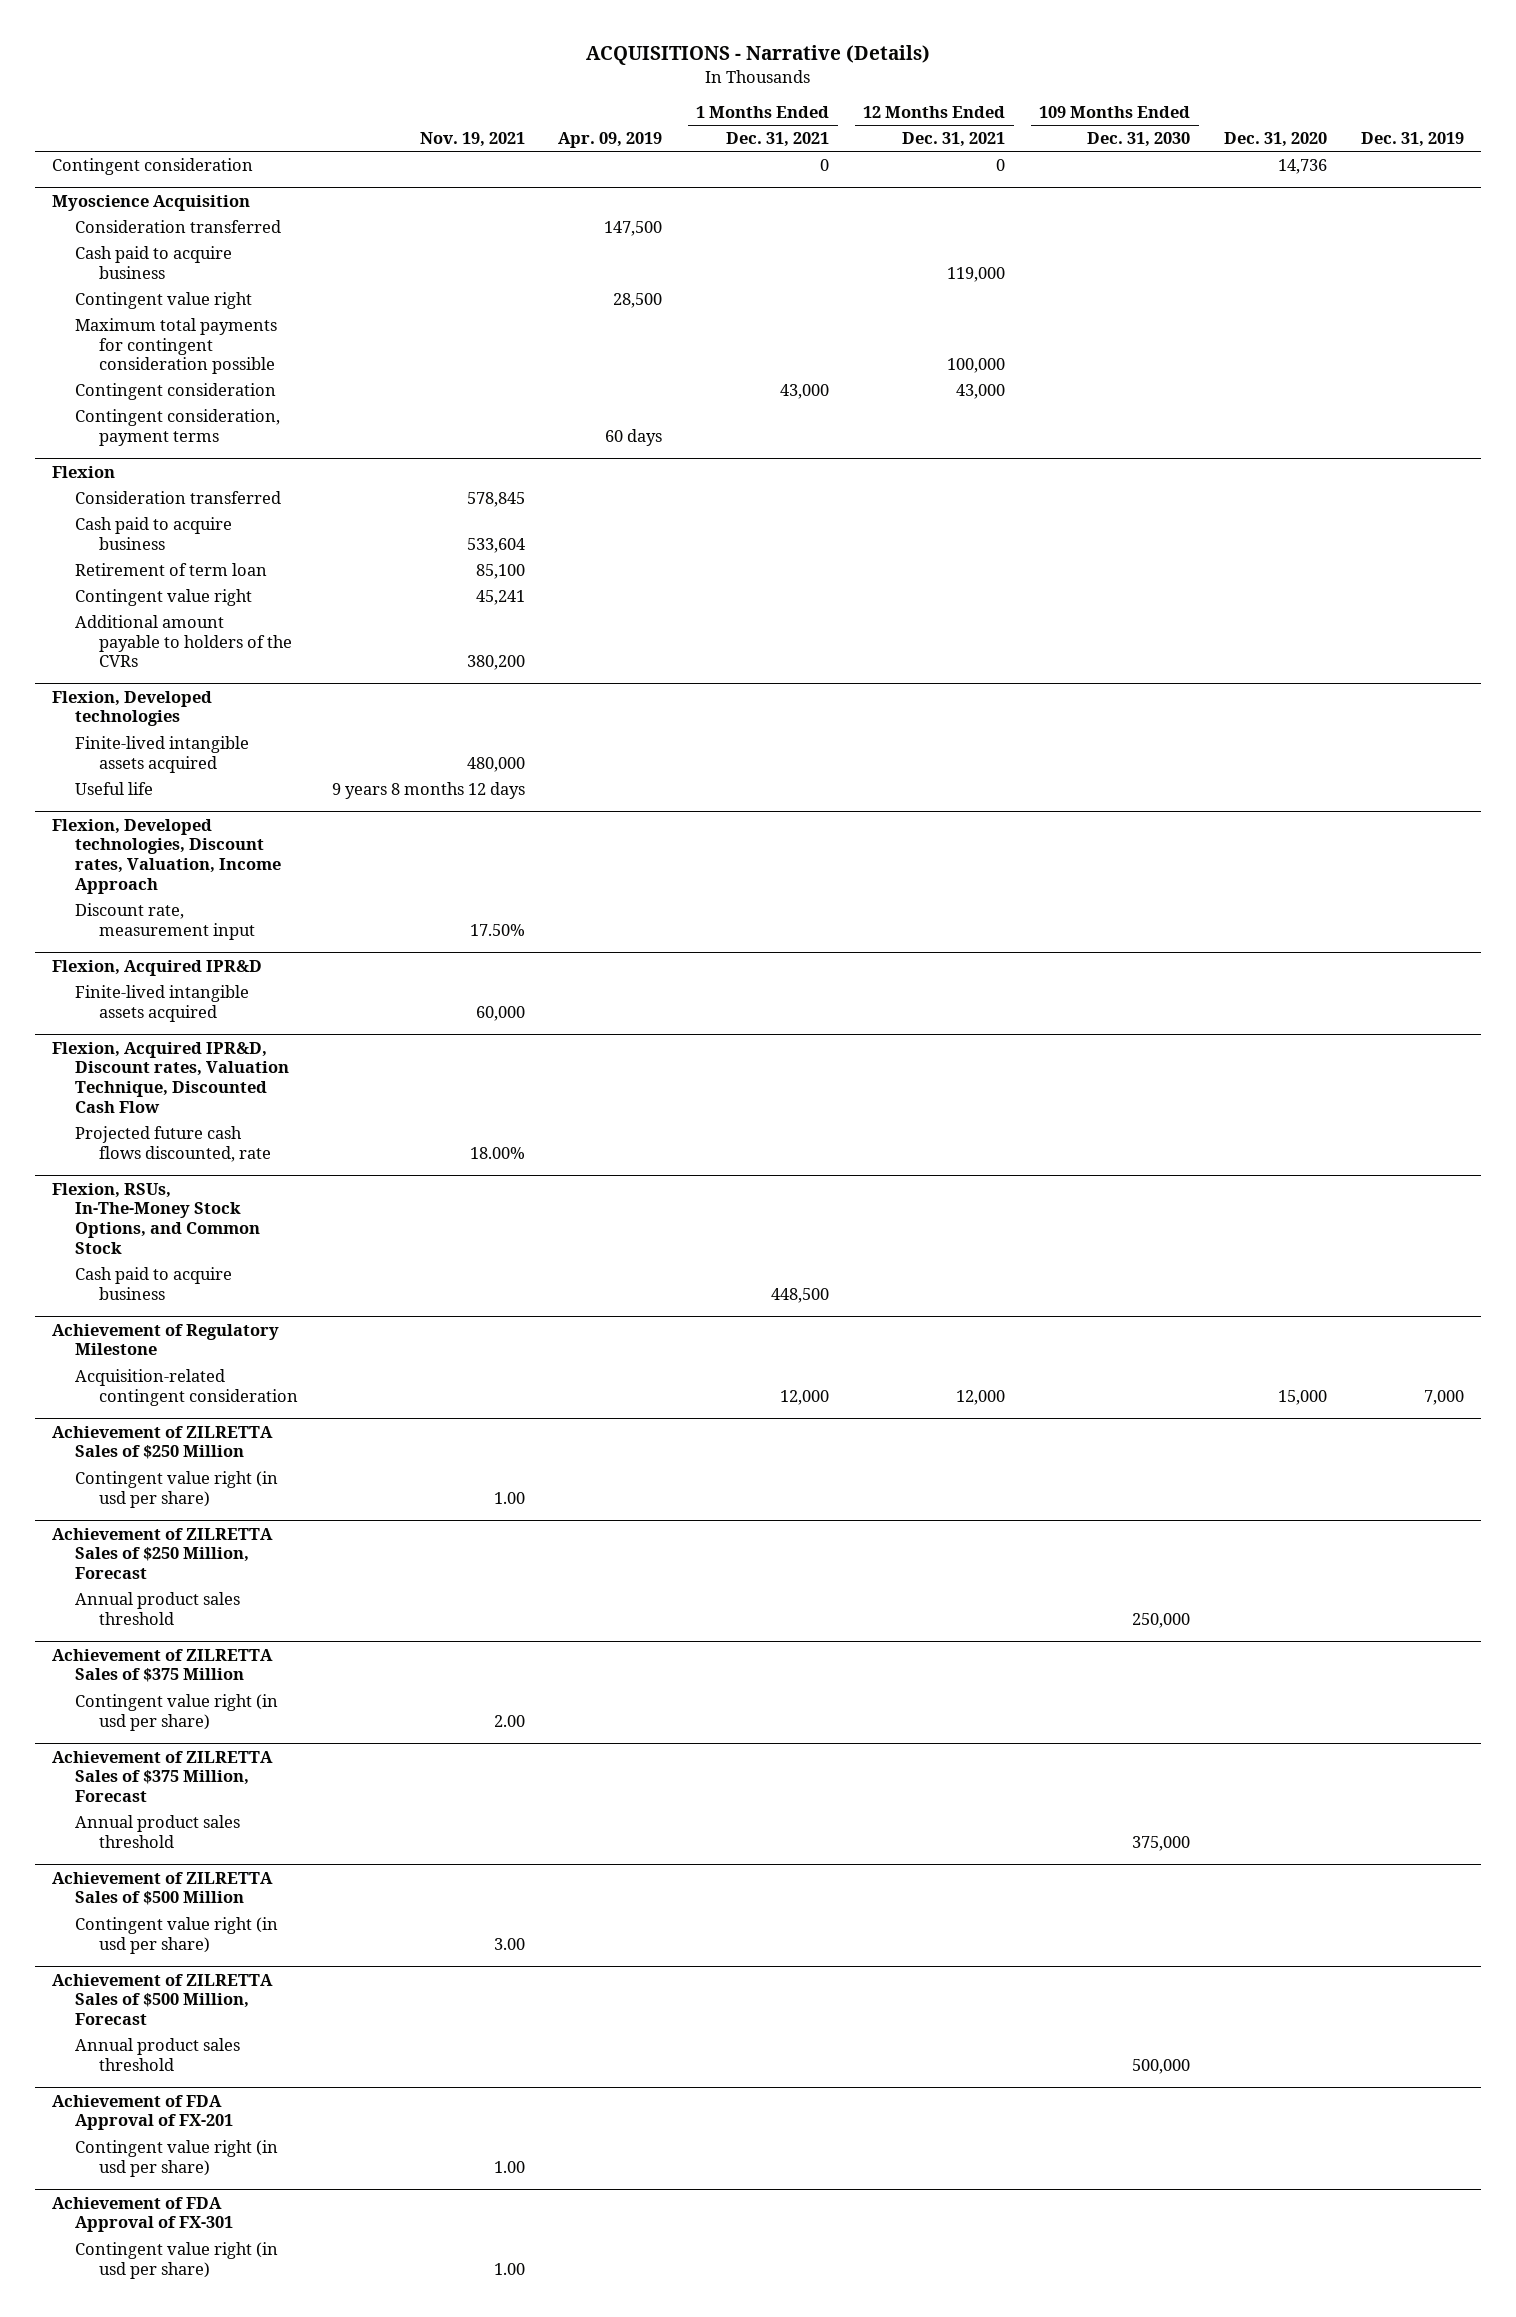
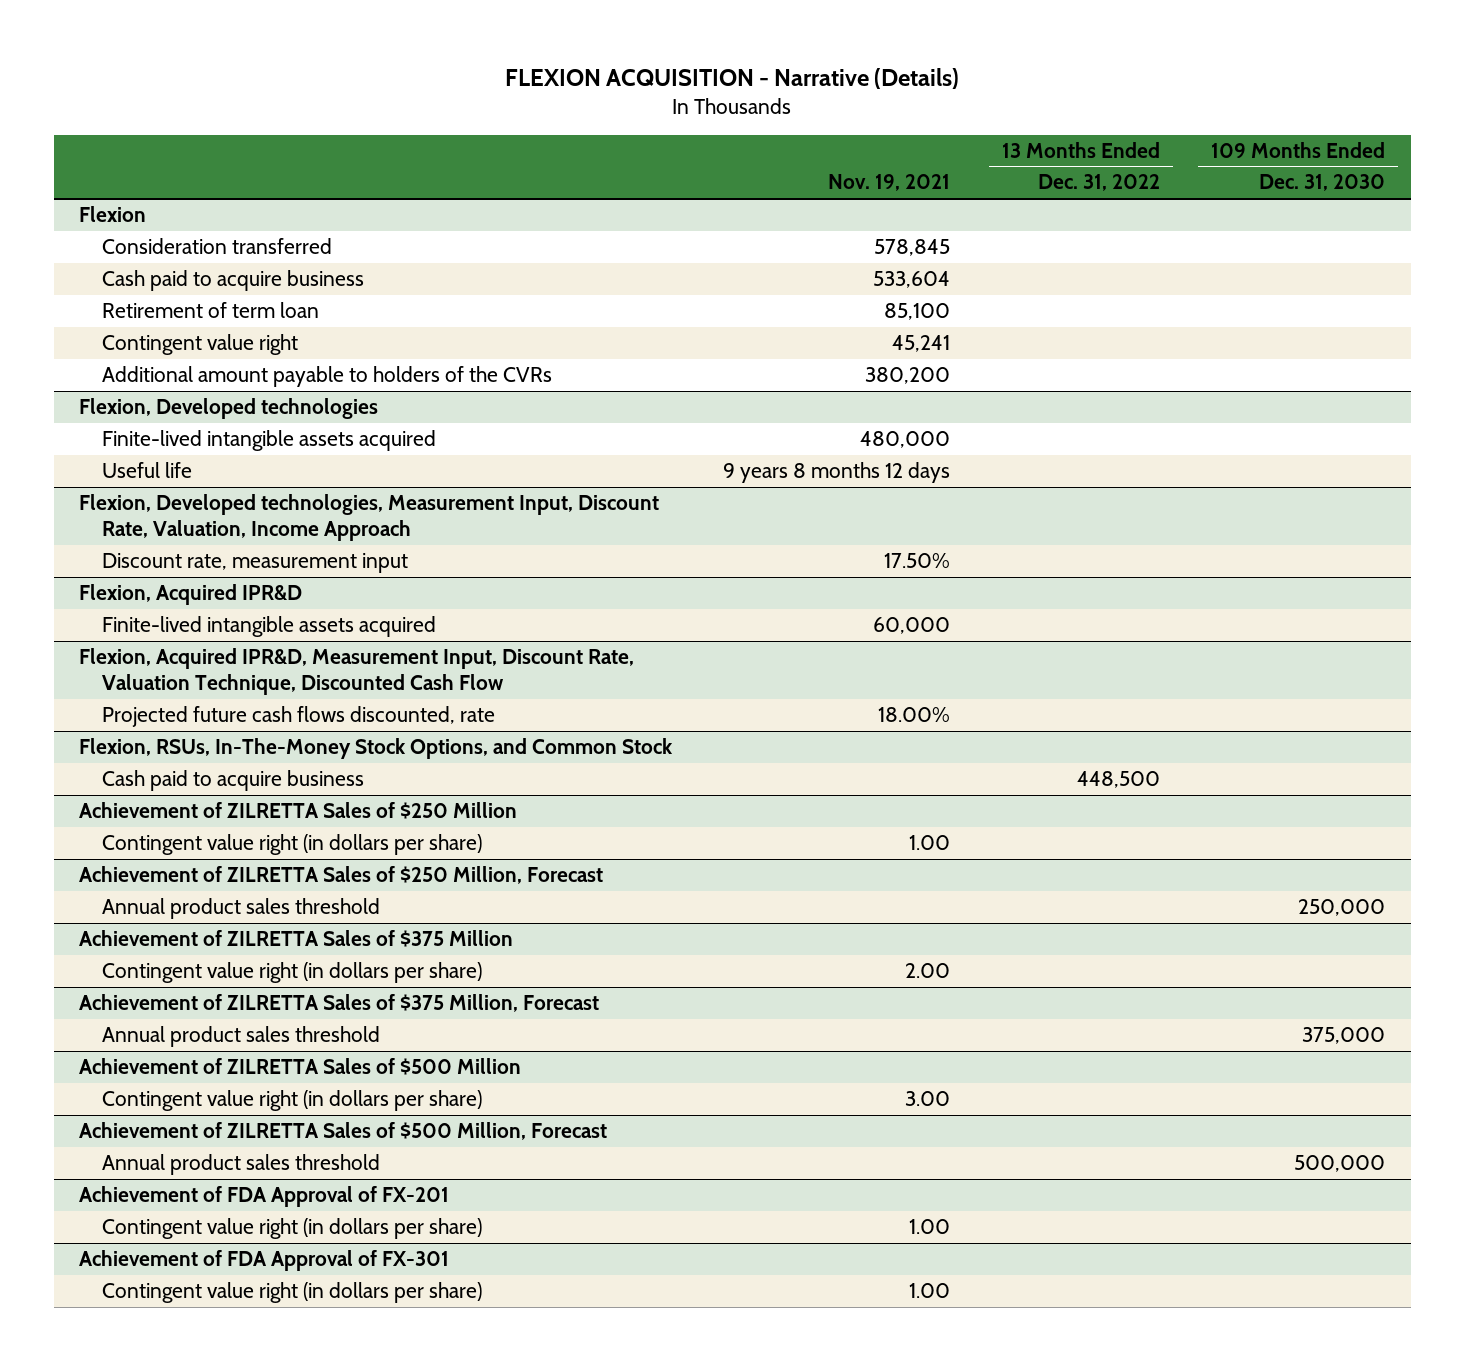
- ACQUISITIONS - Narrative (Details)
+ FLEXION ACQUISITION - Narrative (Details)
- | Nov. 19, 2021 | Apr. 09, 2019 | 1 Months Ended Dec. 31, 2021 | 12 Months Ended Dec. 31, 2021 | 109 Months Ended Dec. 31, 2030 | Dec. 31, 2020 | Dec. 31, 2019
+ | Nov. 19, 2021 | 13 Months Ended Dec. 31, 2022 | 109 Months Ended Dec. 31, 2030
- Contingent consideration | | | 0 | 0 | | 14,736 |
- Myoscience Acquisition
- Consideration transferred | | 147,500 | | | | |
- Cash paid to acquire business | | | | 119,000 | | |
- Contingent value right | | 28,500 | | | | |
- Maximum total payments for contingent consideration possible | | | | 100,000 | | |
- Contingent consideration | | | 43,000 | 43,000 | | |
- Contingent consideration, payment terms | | 60 days | | | | |
- Flexion, Developed technologies, Discount rates, Valuation, Income Approach
+ Flexion, Developed technologies, Measurement Input, Discount Rate, Valuation, Income Approach
- Flexion, Acquired IPR&D, Discount rates, Valuation Technique, Discounted Cash Flow
+ Flexion, Acquired IPR&D, Measurement Input, Discount Rate, Valuation Technique, Discounted Cash Flow
- Achievement of Regulatory Milestone
- Acquisition-related contingent consideration | | | 12,000 | 12,000 | | 15,000 | 7,000
@ Achievement of ZILRETTA Sales of $250 Million
- Contingent value right (in usd per share) | 1.00 | | | | | |
+ Contingent value right (in dollars per share) | 1.00 | |
@ Achievement of ZILRETTA Sales of $375 Million
- Contingent value right (in usd per share) | 2.00 | | | | | |
+ Contingent value right (in dollars per share) | 2.00 | |
@ Achievement of ZILRETTA Sales of $500 Million
- Contingent value right (in usd per share) | 3.00 | | | | | |
+ Contingent value right (in dollars per share) | 3.00 | |
@ Achievement of FDA Approval of FX-201
- Contingent value right (in usd per share) | 1.00 | | | | | |
+ Contingent value right (in dollars per share) | 1.00 | |
@ Achievement of FDA Approval of FX-301
- Contingent value right (in usd per share) | 1.00 | | | | | |
+ Contingent value right (in dollars per share) | 1.00 | |

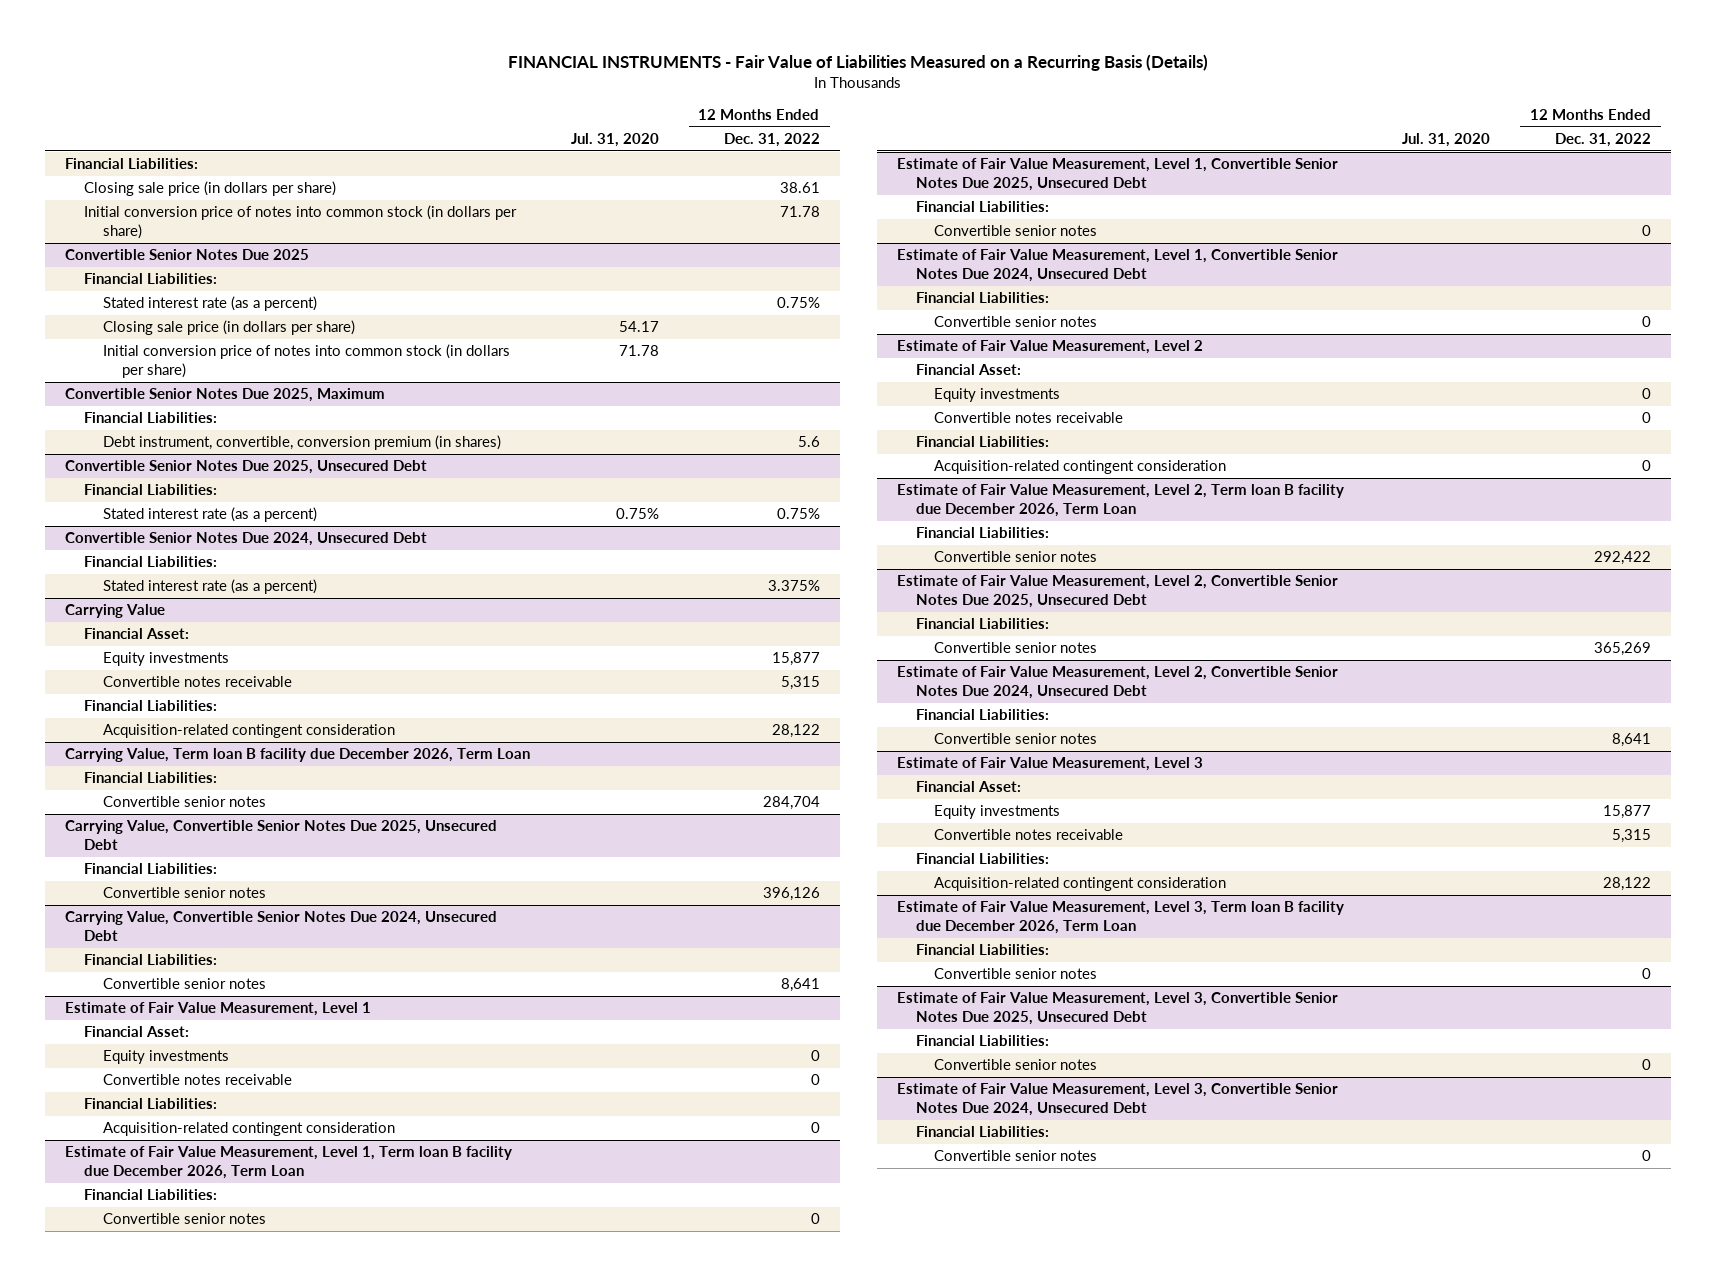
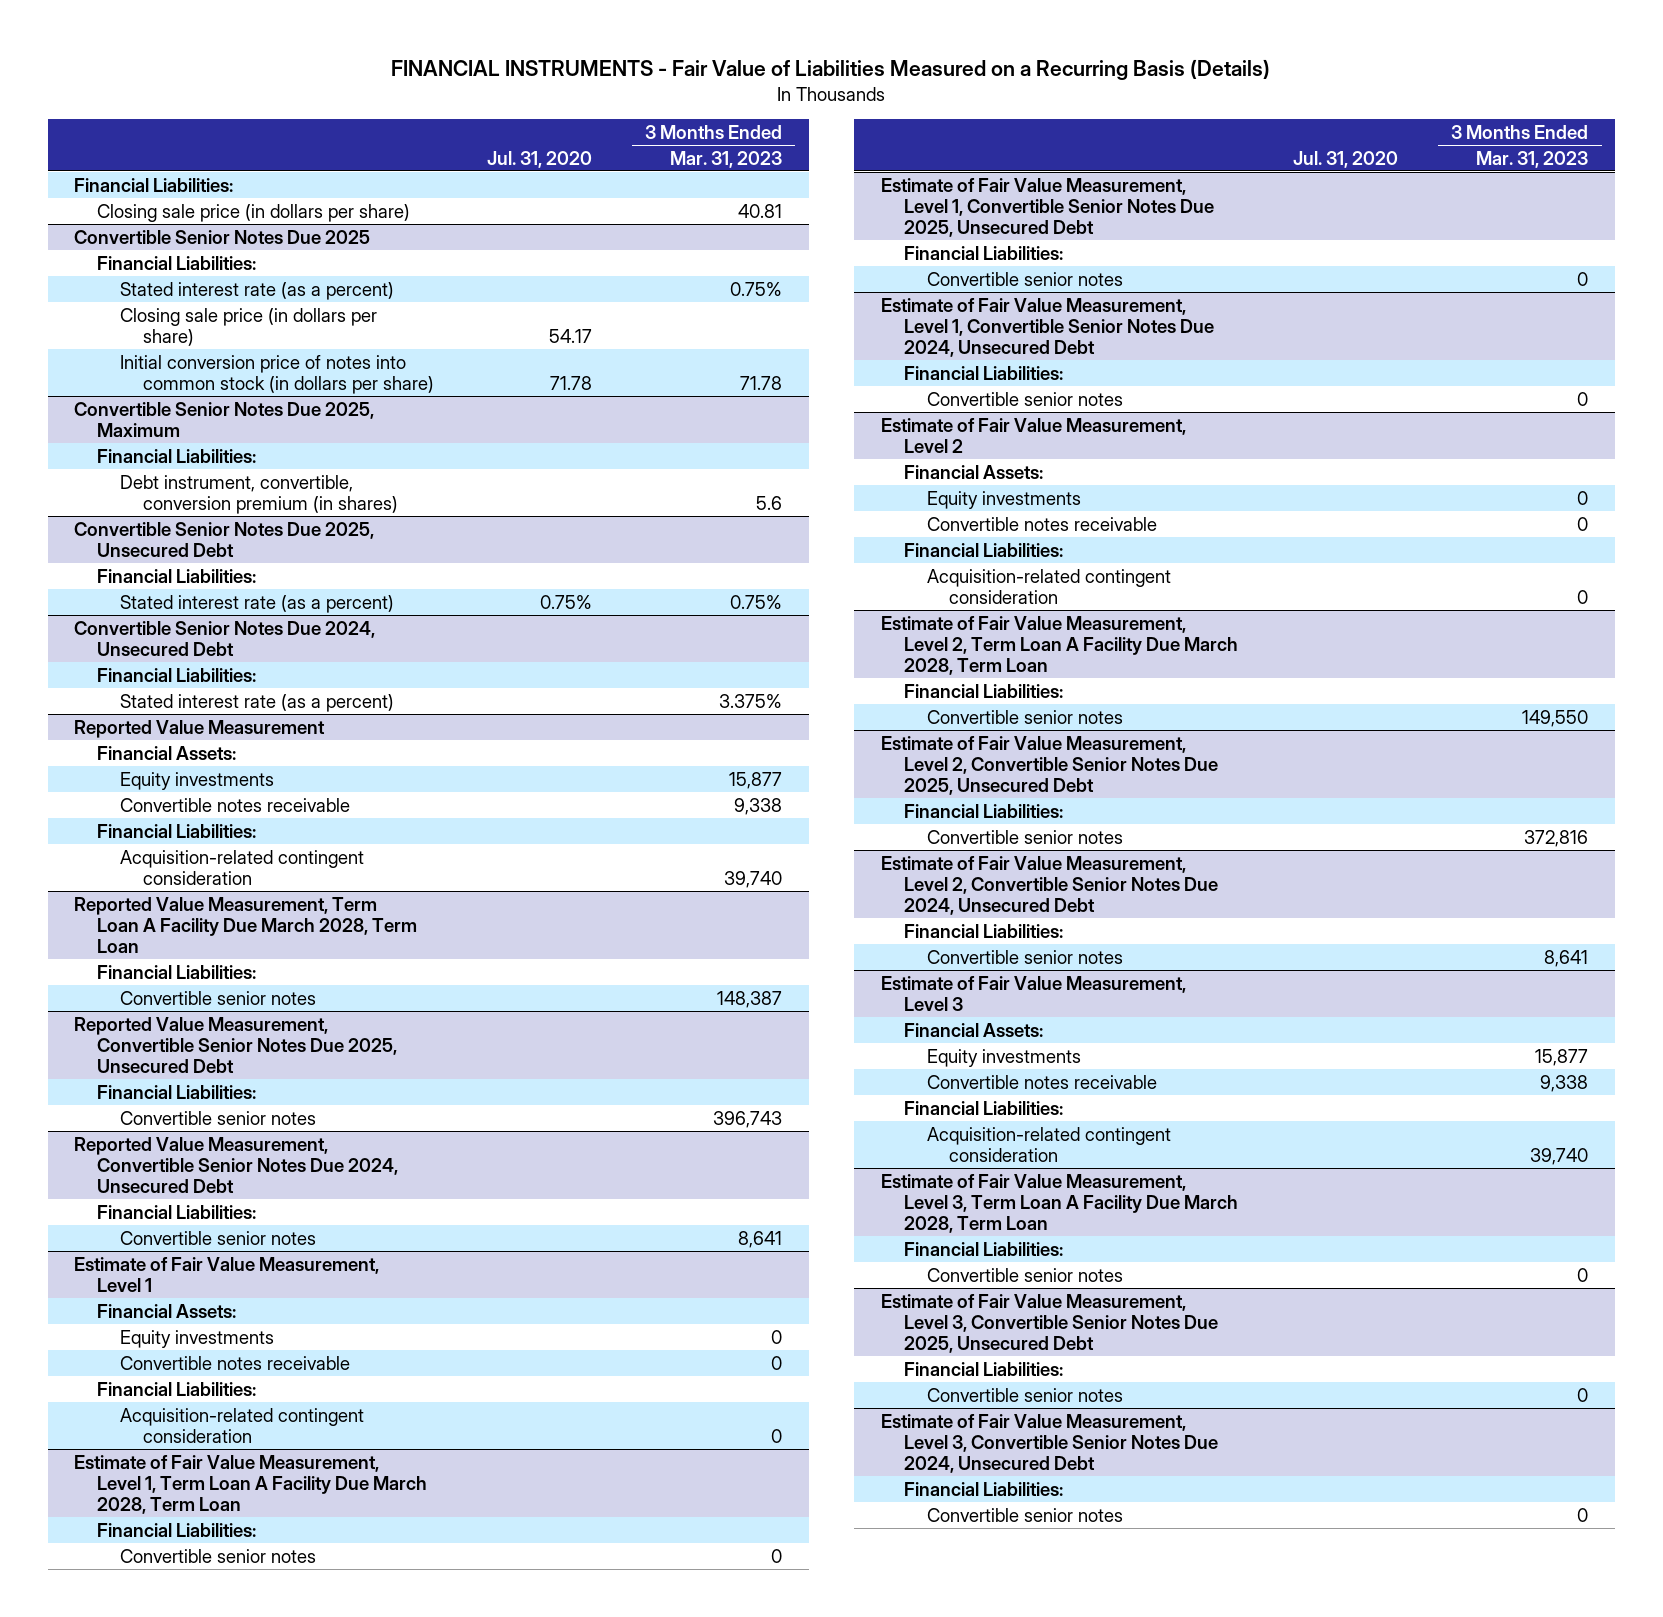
- | Jul. 31, 2020 | 12 Months Ended Dec. 31, 2022
+ | Jul. 31, 2020 | 3 Months Ended Mar. 31, 2023
- Initial conversion price of notes into common stock (in dollars per share) | | 71.78
- Carrying Value
- Financial Asset:
+ Reported Value Measurement
+ Financial Assets:
- Carrying Value, Term loan B facility due December 2026, Term Loan
- Financial Liabilities:
- Convertible senior notes | | 284,704
- Carrying Value, Convertible Senior Notes Due 2025, Unsecured Debt
+ Reported Value Measurement, Term Loan A Facility Due March 2028, Term Loan
+ Financial Liabilities:
+ Convertible senior notes | | 148,387
+ Reported Value Measurement, Convertible Senior Notes Due 2025, Unsecured Debt
- Carrying Value, Convertible Senior Notes Due 2024, Unsecured Debt
+ Reported Value Measurement, Convertible Senior Notes Due 2024, Unsecured Debt
@ Estimate of Fair Value Measurement, Level 1
- Financial Asset:
+ Financial Assets:
- Estimate of Fair Value Measurement, Level 1, Term loan B facility due December 2026, Term Loan
+ Estimate of Fair Value Measurement, Level 1, Term Loan A Facility Due March 2028, Term Loan
@ Estimate of Fair Value Measurement, Level 2
- Financial Asset:
+ Financial Assets:
- Estimate of Fair Value Measurement, Level 2, Term loan B facility due December 2026, Term Loan
+ Estimate of Fair Value Measurement, Level 2, Term Loan A Facility Due March 2028, Term Loan
@ Estimate of Fair Value Measurement, Level 3
- Financial Asset:
+ Financial Assets:
- Estimate of Fair Value Measurement, Level 3, Term loan B facility due December 2026, Term Loan
+ Estimate of Fair Value Measurement, Level 3, Term Loan A Facility Due March 2028, Term Loan

